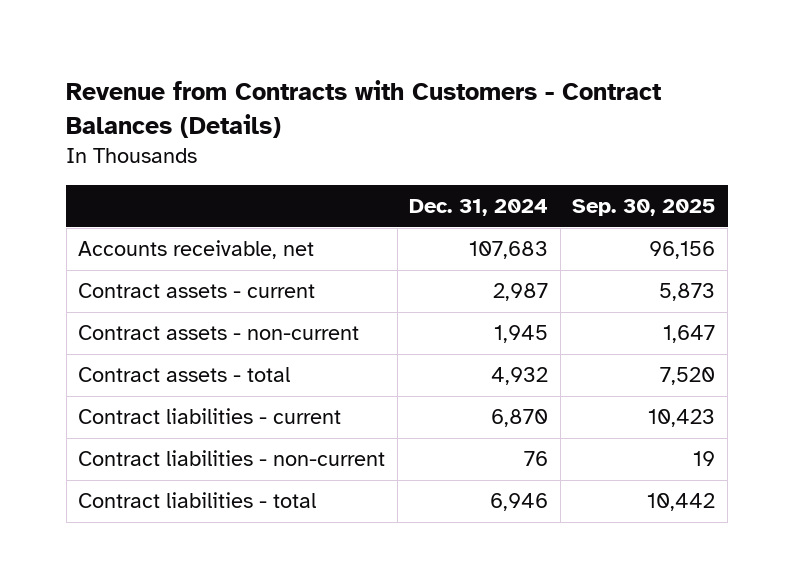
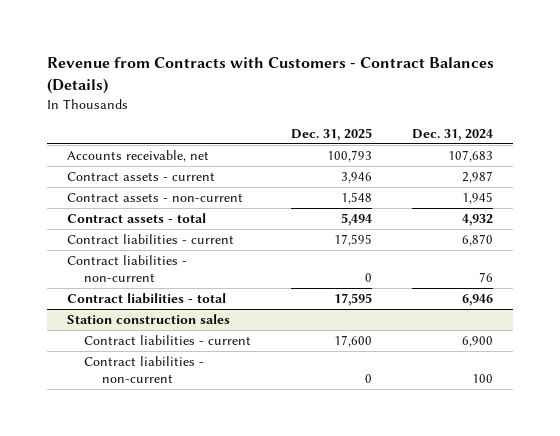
- | Dec. 31, 2024 | Sep. 30, 2025
+ | Dec. 31, 2025 | Dec. 31, 2024
+ Station construction sales
+ Contract liabilities - current | 17,600 | 6,900
+ Contract liabilities - non-current | 0 | 100

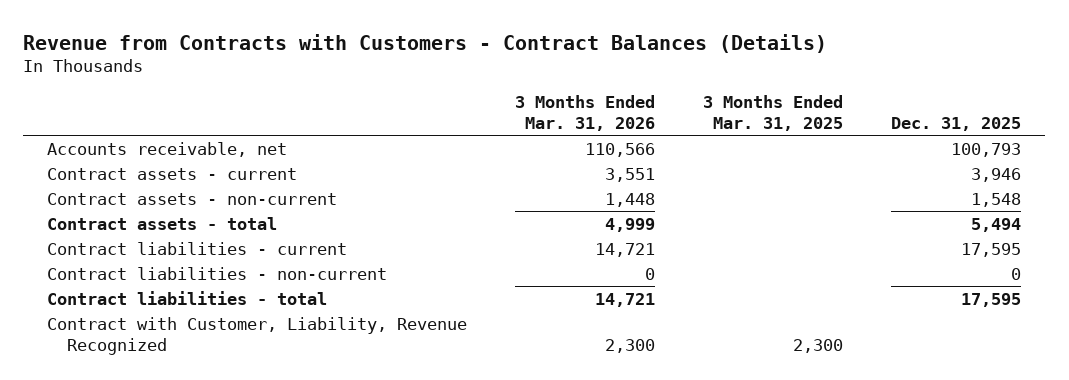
- | Dec. 31, 2025 | Dec. 31, 2024
+ | 3 Months Ended Mar. 31, 2026 | 3 Months Ended Mar. 31, 2025 | Dec. 31, 2025
- Station construction sales
- Contract liabilities - current | 17,600 | 6,900
- Contract liabilities - non-current | 0 | 100
+ Contract with Customer, Liability, Revenue Recognized | 2,300 | 2,300 |

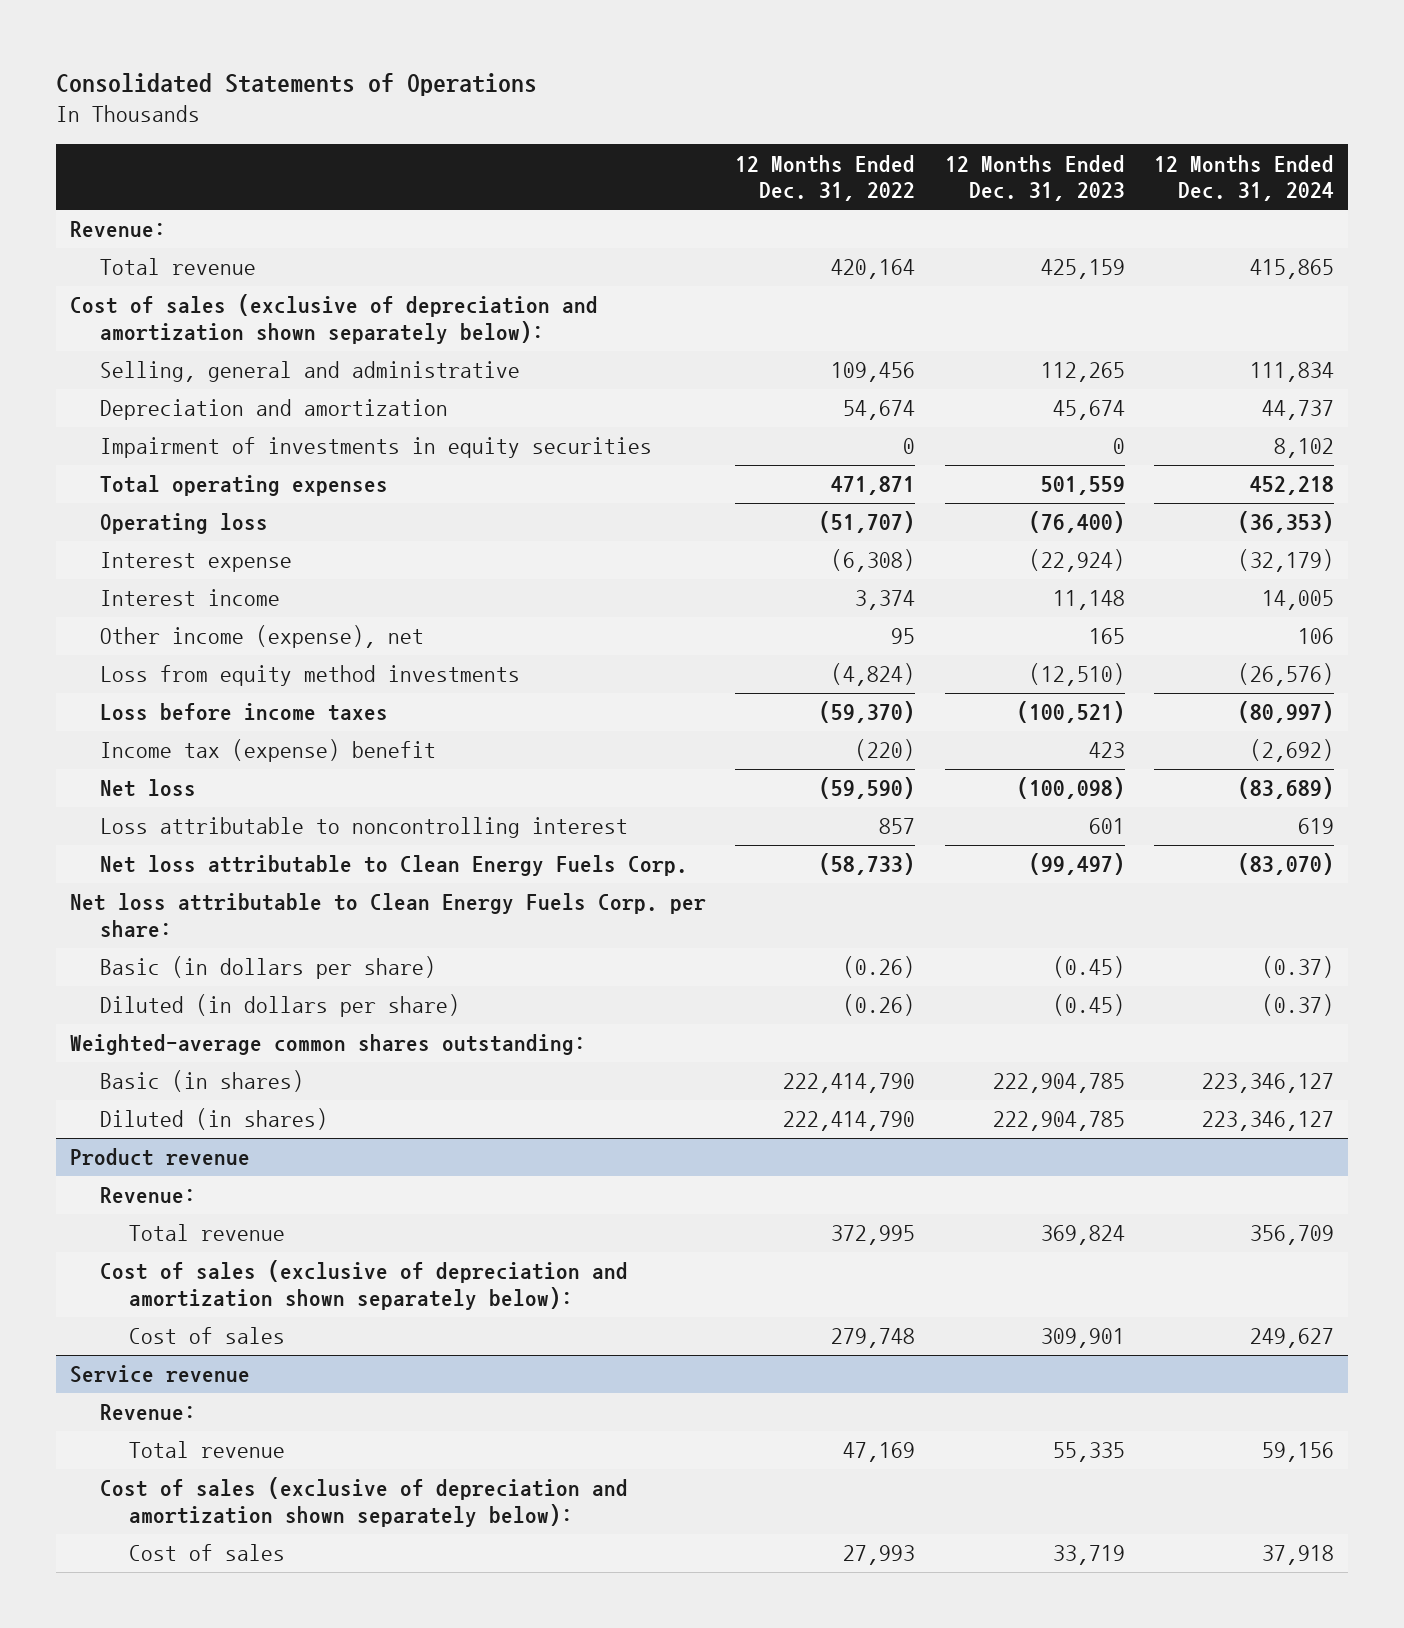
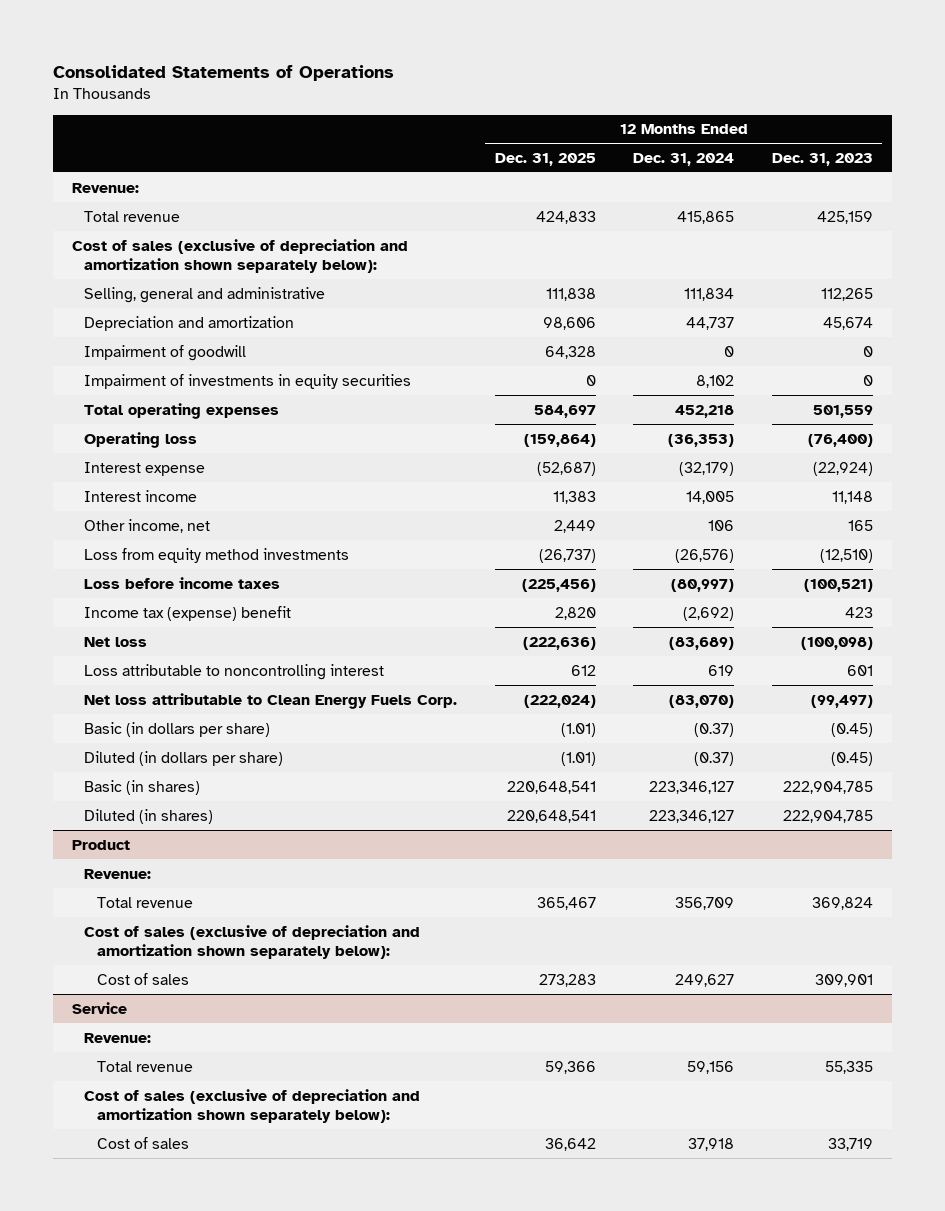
- | 12 Months Ended Dec. 31, 2022 | 12 Months Ended Dec. 31, 2023 | 12 Months Ended Dec. 31, 2024
+ | 12 Months Ended Dec. 31, 2025 | 12 Months Ended Dec. 31, 2024 | 12 Months Ended Dec. 31, 2023
+ Impairment of goodwill | 64,328 | 0 | 0
- Other income (expense), net | 95 | 165 | 106
+ Other income, net | 2,449 | 106 | 165
- Net loss attributable to Clean Energy Fuels Corp. per share:
- Weighted-average common shares outstanding:
- Product revenue
+ Product
- Service revenue
+ Service

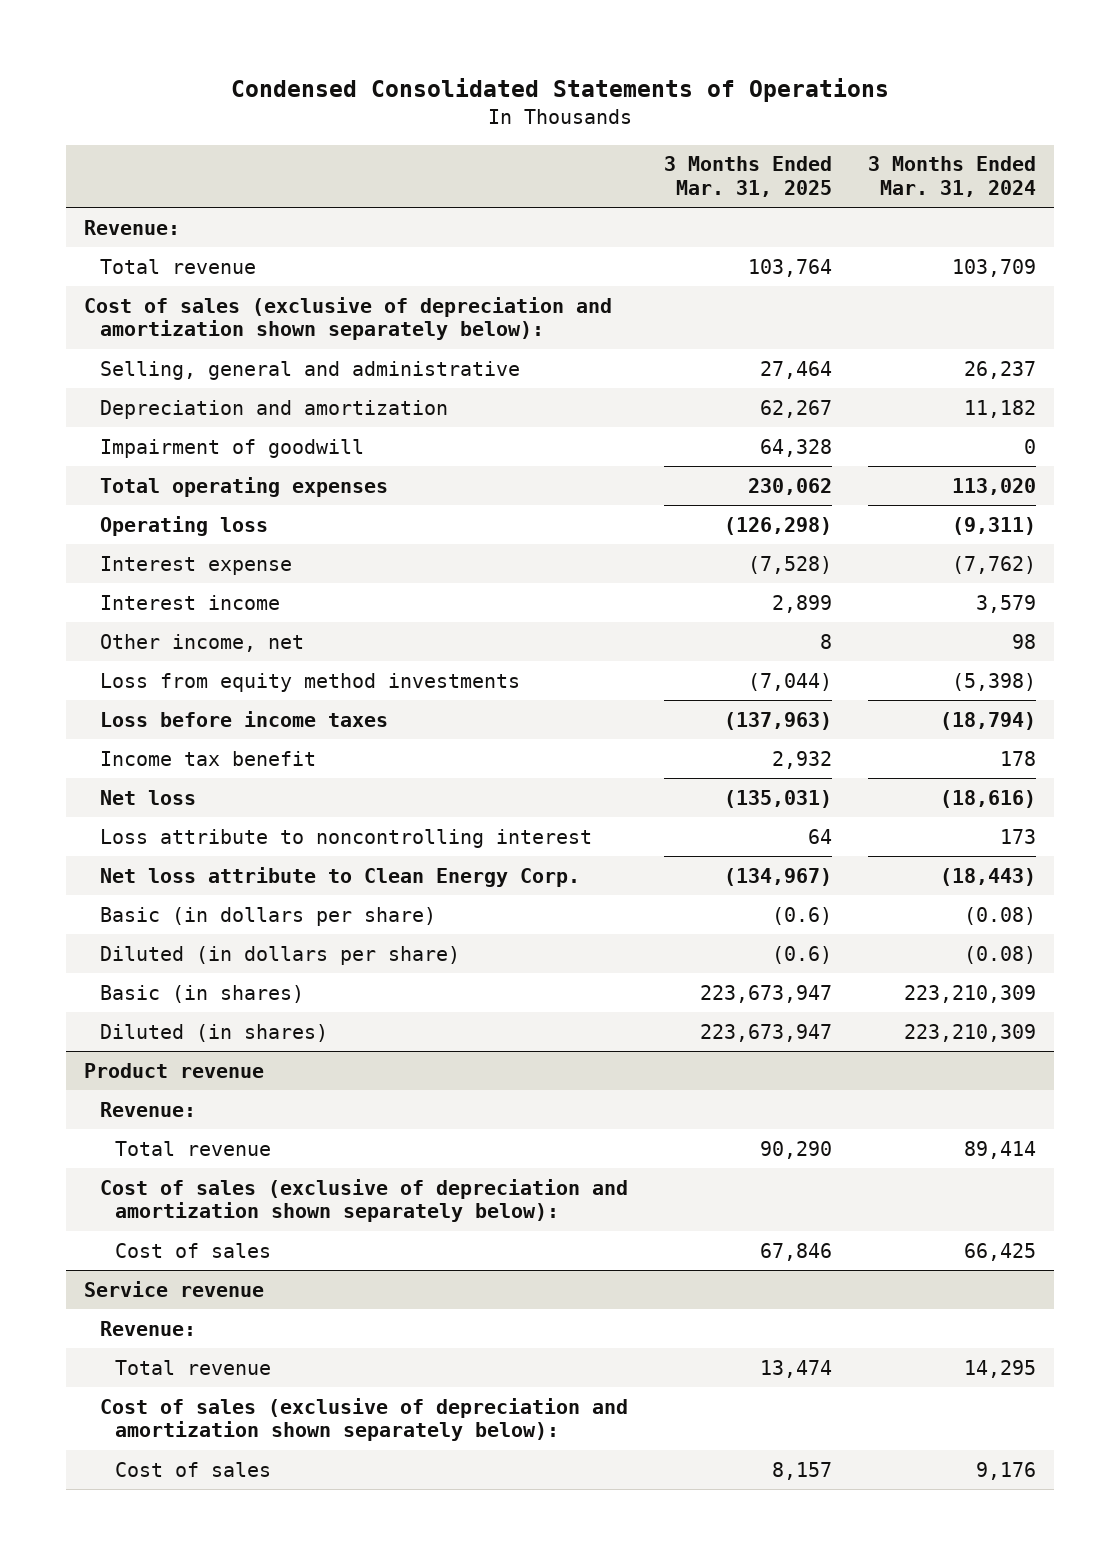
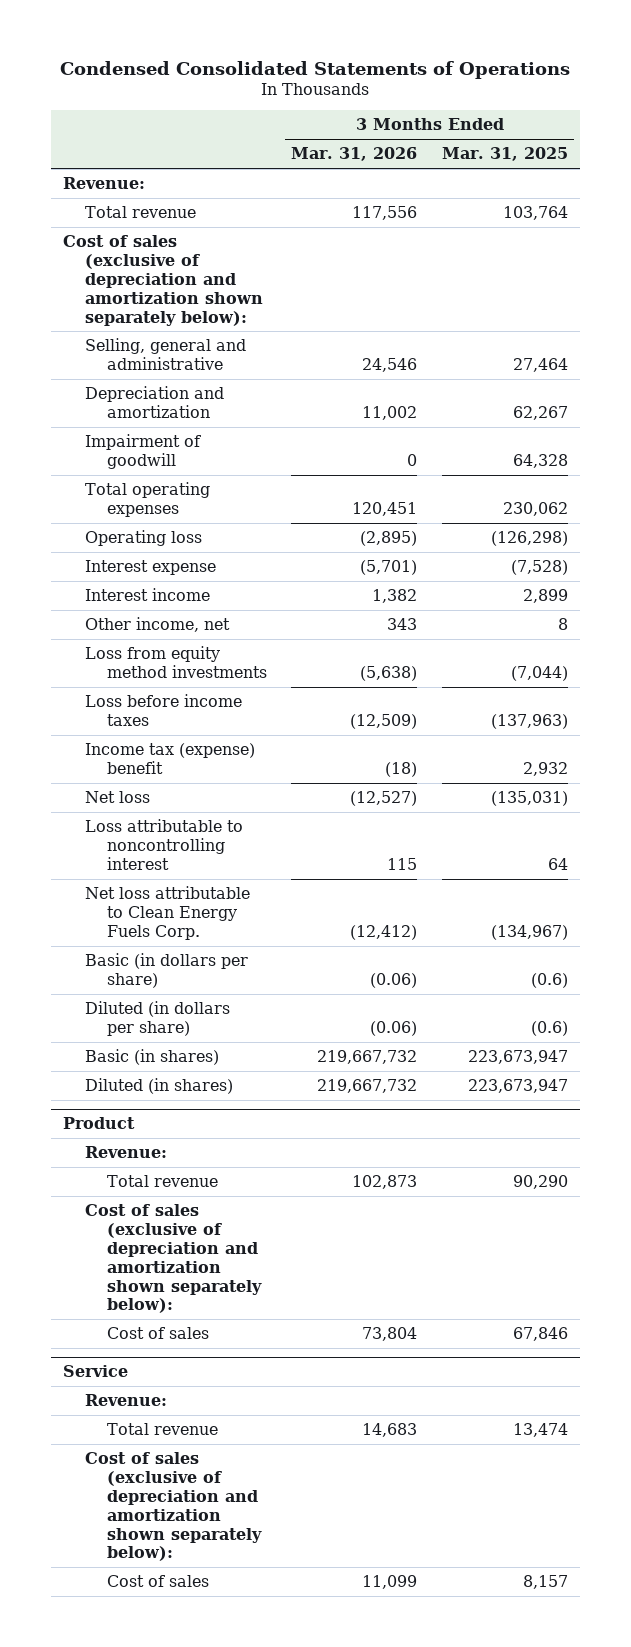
- | 3 Months Ended Mar. 31, 2025 | 3 Months Ended Mar. 31, 2024
+ | 3 Months Ended Mar. 31, 2026 | 3 Months Ended Mar. 31, 2025
- Income tax benefit | 2,932 | 178
+ Income tax (expense) benefit | (18) | 2,932
- Loss attribute to noncontrolling interest | 64 | 173
- Net loss attribute to Clean Energy Corp. | (134,967) | (18,443)
+ Loss attributable to noncontrolling interest | 115 | 64
+ Net loss attributable to Clean Energy Fuels Corp. | (12,412) | (134,967)
- Product revenue
+ Product
- Service revenue
+ Service

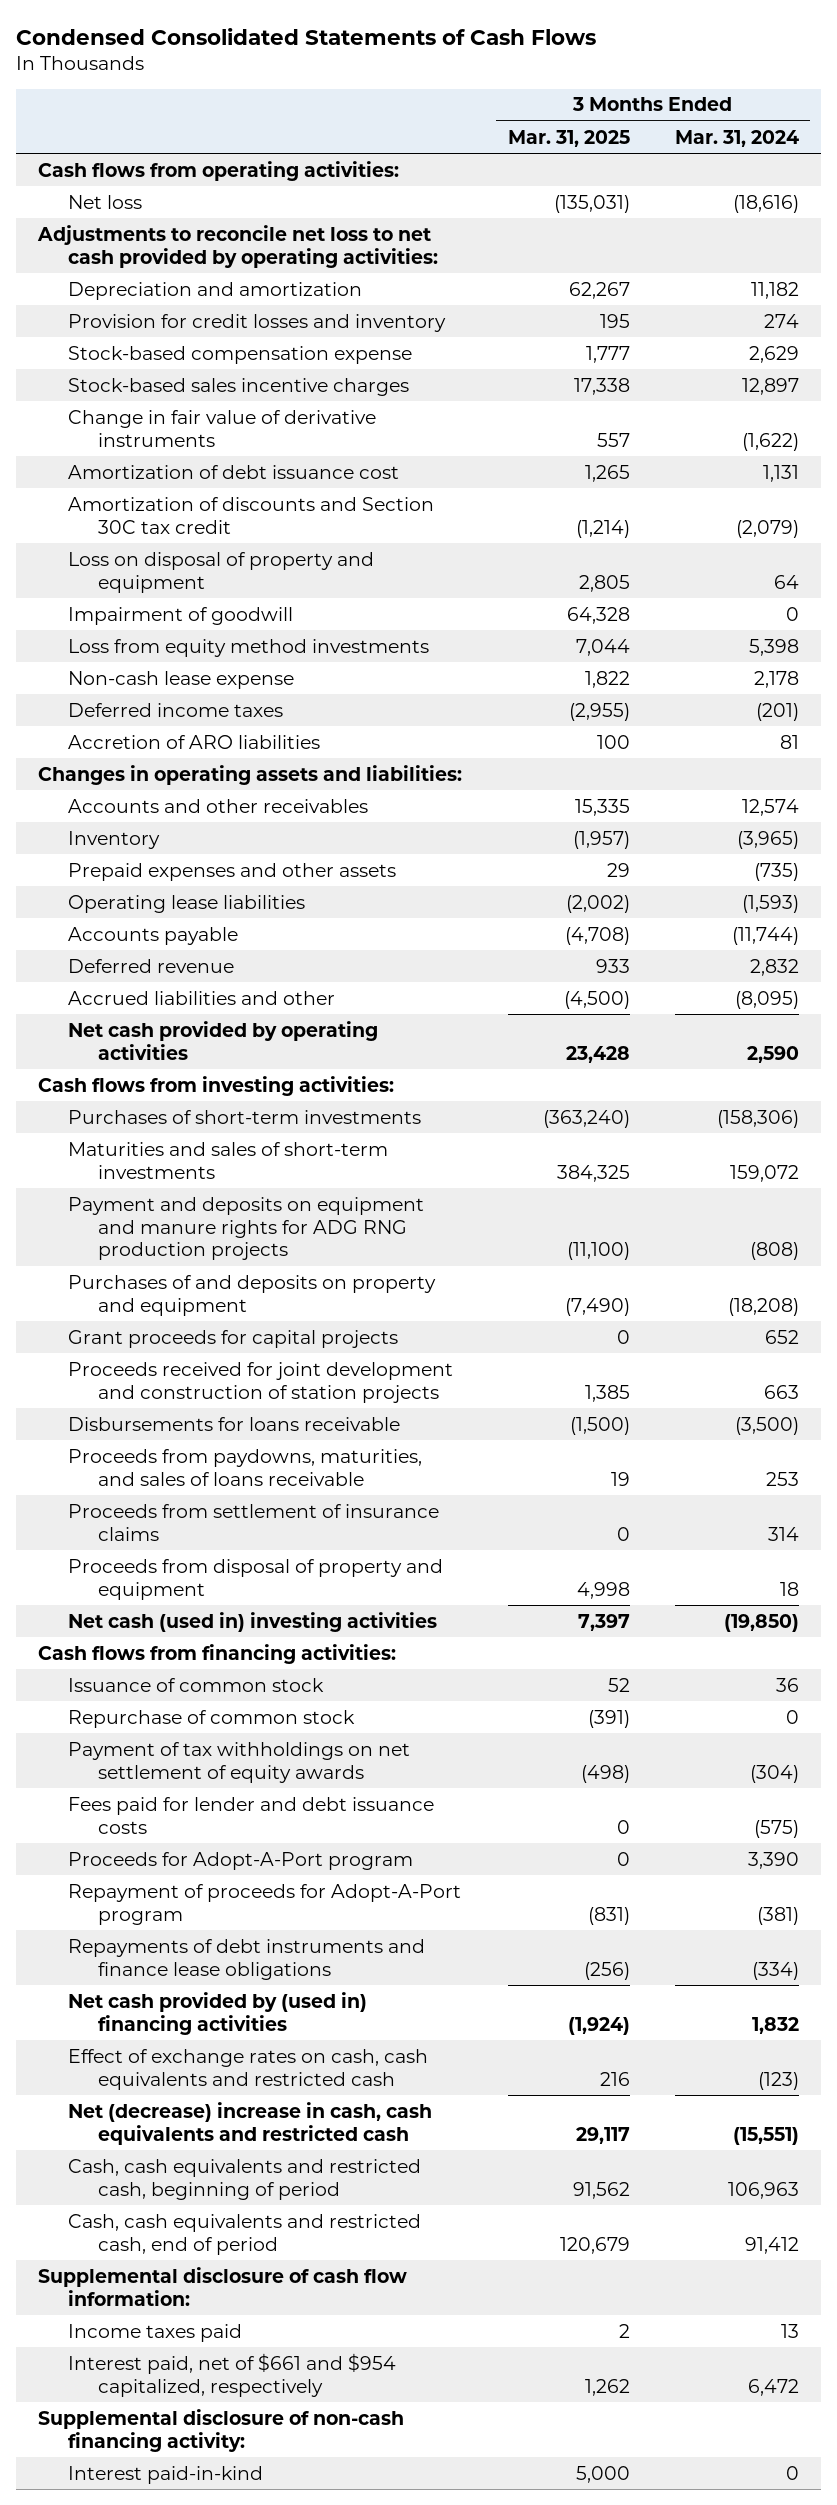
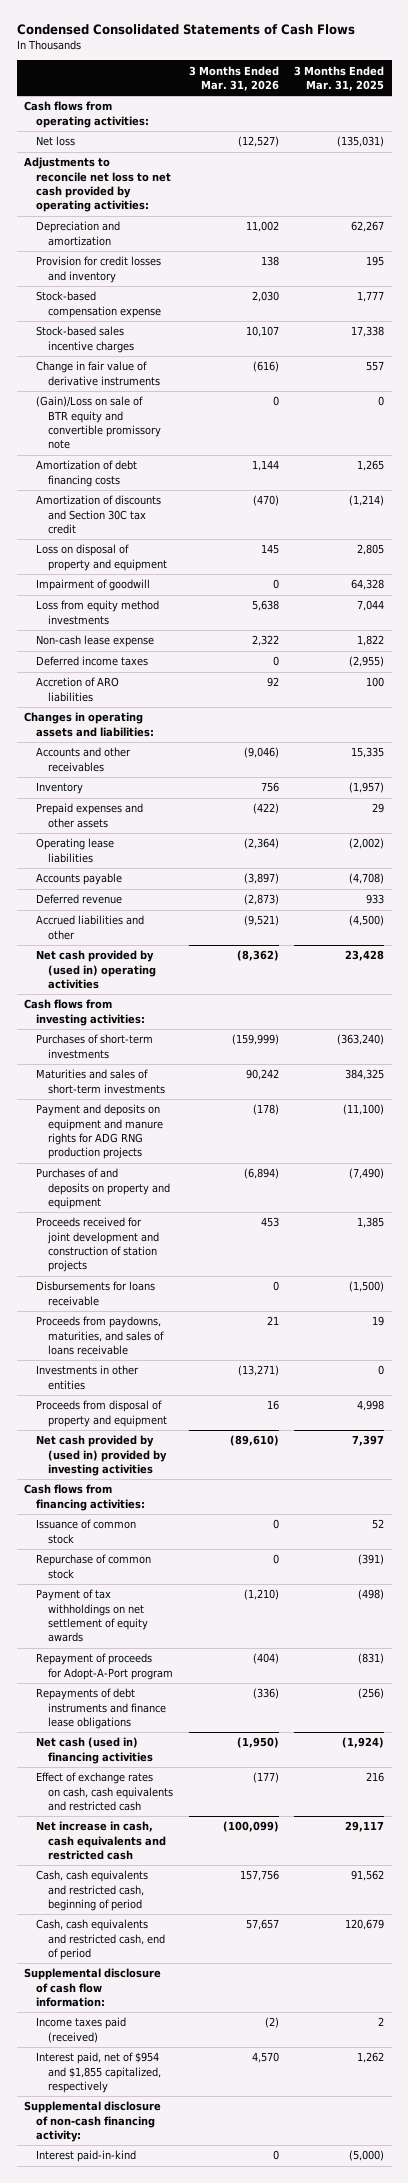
- | 3 Months Ended Mar. 31, 2025 | 3 Months Ended Mar. 31, 2024
+ | 3 Months Ended Mar. 31, 2026 | 3 Months Ended Mar. 31, 2025
- Amortization of debt issuance cost | 1,265 | 1,131
+ (Gain)/Loss on sale of BTR equity and convertible promissory note | 0 | 0
+ Amortization of debt financing costs | 1,144 | 1,265
- Net cash provided by operating activities | 23,428 | 2,590
+ Net cash provided by (used in) operating activities | (8,362) | 23,428
- Grant proceeds for capital projects | 0 | 652
- Proceeds from settlement of insurance claims | 0 | 314
+ Investments in other entities | (13,271) | 0
- Net cash (used in) investing activities | 7,397 | (19,850)
+ Net cash provided by (used in) provided by investing activities | (89,610) | 7,397
- Fees paid for lender and debt issuance costs | 0 | (575)
- Proceeds for Adopt-A-Port program | 0 | 3,390
- Net cash provided by (used in) financing activities | (1,924) | 1,832
+ Net cash (used in) financing activities | (1,950) | (1,924)
- Net (decrease) increase in cash, cash equivalents and restricted cash | 29,117 | (15,551)
+ Net increase in cash, cash equivalents and restricted cash | (100,099) | 29,117
- Income taxes paid | 2 | 13
- Interest paid, net of $661 and $954 capitalized, respectively | 1,262 | 6,472
+ Income taxes paid (received) | (2) | 2
+ Interest paid, net of $954 and $1,855 capitalized, respectively | 4,570 | 1,262
- Interest paid-in-kind | 5,000 | 0
+ Interest paid-in-kind | 0 | (5,000)

